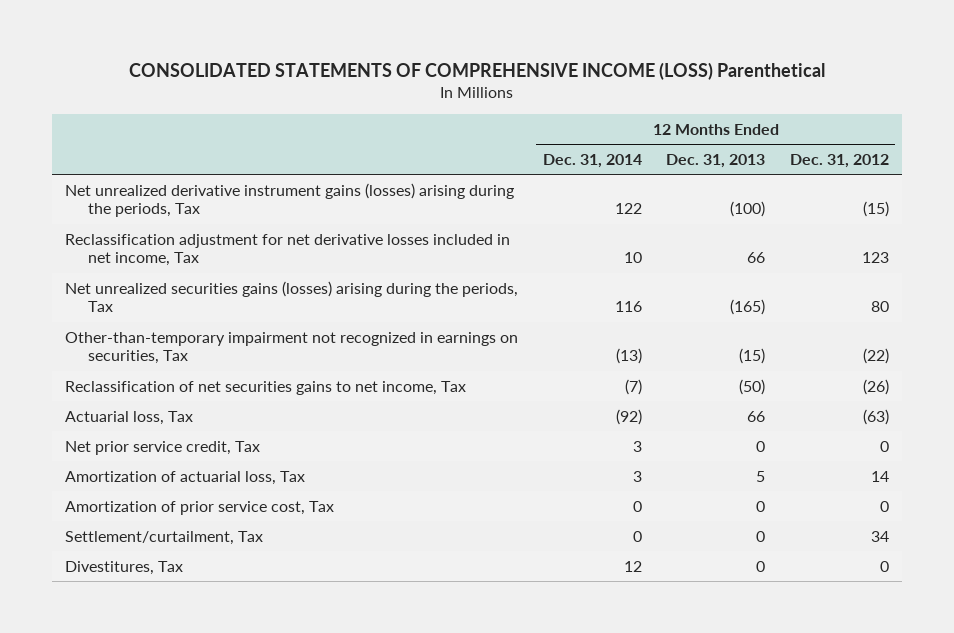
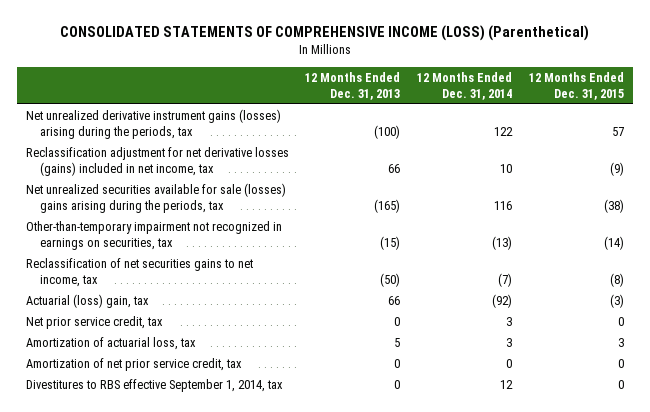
- CONSOLIDATED STATEMENTS OF COMPREHENSIVE INCOME (LOSS) Parenthetical
+ CONSOLIDATED STATEMENTS OF COMPREHENSIVE INCOME (LOSS) (Parenthetical)
- | 12 Months Ended Dec. 31, 2014 | 12 Months Ended Dec. 31, 2013 | 12 Months Ended Dec. 31, 2012
+ | 12 Months Ended Dec. 31, 2013 | 12 Months Ended Dec. 31, 2014 | 12 Months Ended Dec. 31, 2015
- Net unrealized derivative instrument gains (losses) arising during the periods, Tax | 122 | (100) | (15)
- Reclassification adjustment for net derivative losses included in net income, Tax | 10 | 66 | 123
- Net unrealized securities gains (losses) arising during the periods, Tax | 116 | (165) | 80
- Other-than-temporary impairment not recognized in earnings on securities, Tax | (13) | (15) | (22)
- Reclassification of net securities gains to net income, Tax | (7) | (50) | (26)
- Actuarial loss, Tax | (92) | 66 | (63)
- Net prior service credit, Tax | 3 | 0 | 0
- Amortization of actuarial loss, Tax | 3 | 5 | 14
- Amortization of prior service cost, Tax | 0 | 0 | 0
- Settlement/curtailment, Tax | 0 | 0 | 34
- Divestitures, Tax | 12 | 0 | 0
+ Net unrealized derivative instrument gains (losses) arising during the periods, tax | (100) | 122 | 57
+ Reclassification adjustment for net derivative losses (gains) included in net income, tax | 66 | 10 | (9)
+ Net unrealized securities available for sale (losses) gains arising during the periods, tax | (165) | 116 | (38)
+ Other-than-temporary impairment not recognized in earnings on securities, tax | (15) | (13) | (14)
+ Reclassification of net securities gains to net income, tax | (50) | (7) | (8)
+ Actuarial (loss) gain, tax | 66 | (92) | (3)
+ Net prior service credit, tax | 0 | 3 | 0
+ Amortization of actuarial loss, tax | 5 | 3 | 3
+ Amortization of net prior service credit, tax | 0 | 0 | 0
+ Divestitures to RBS effective September 1, 2014, tax | 0 | 12 | 0

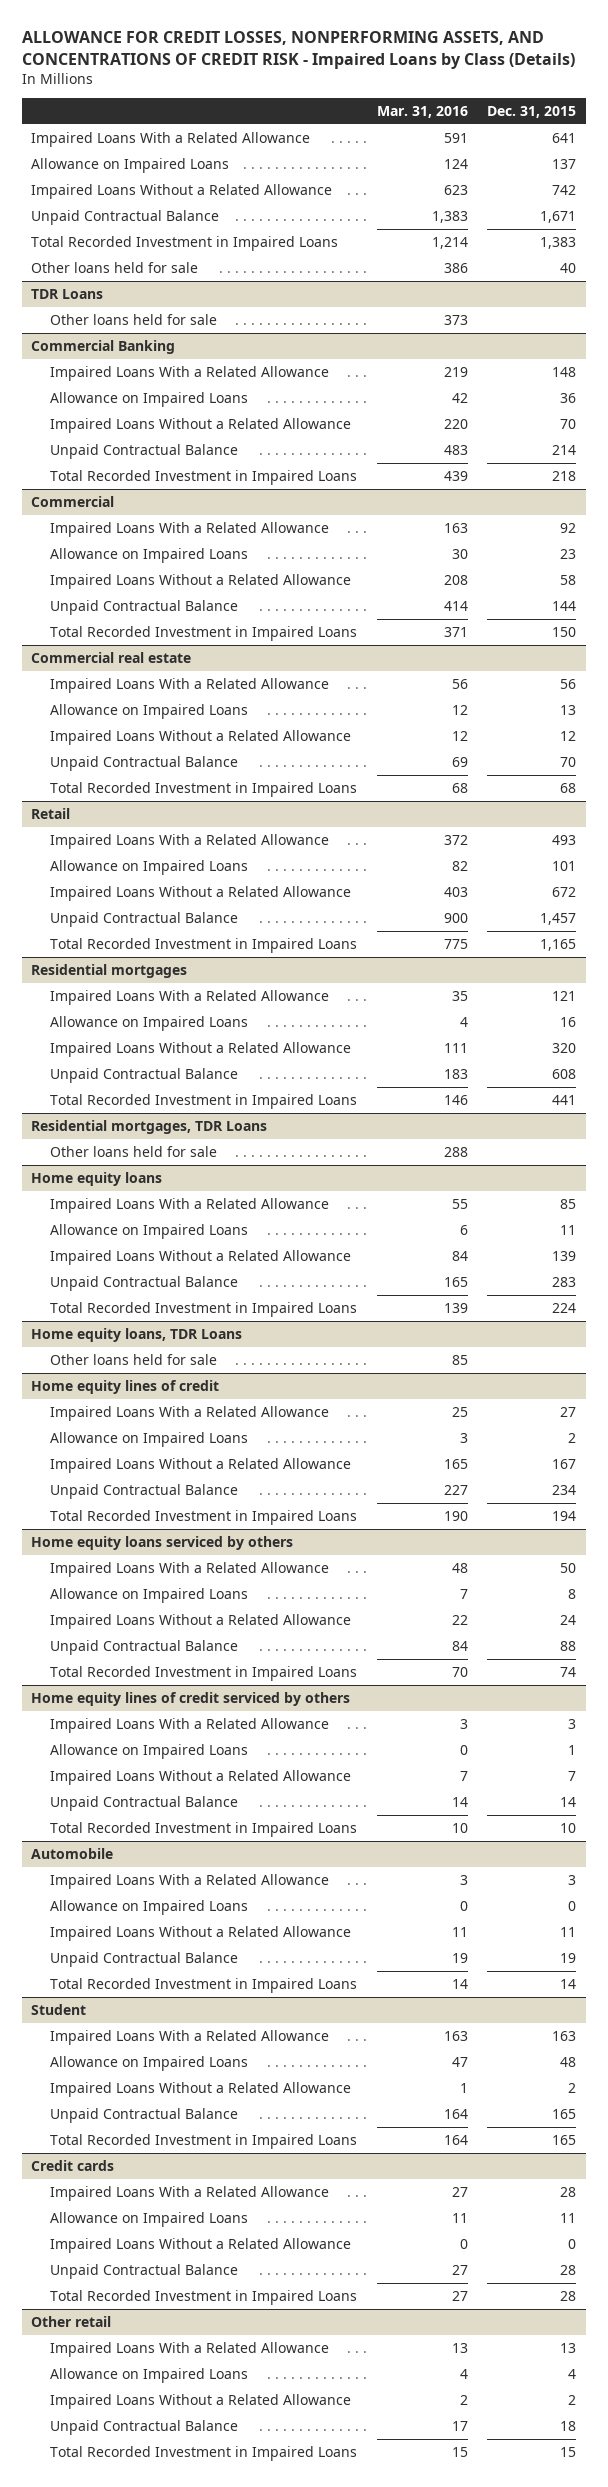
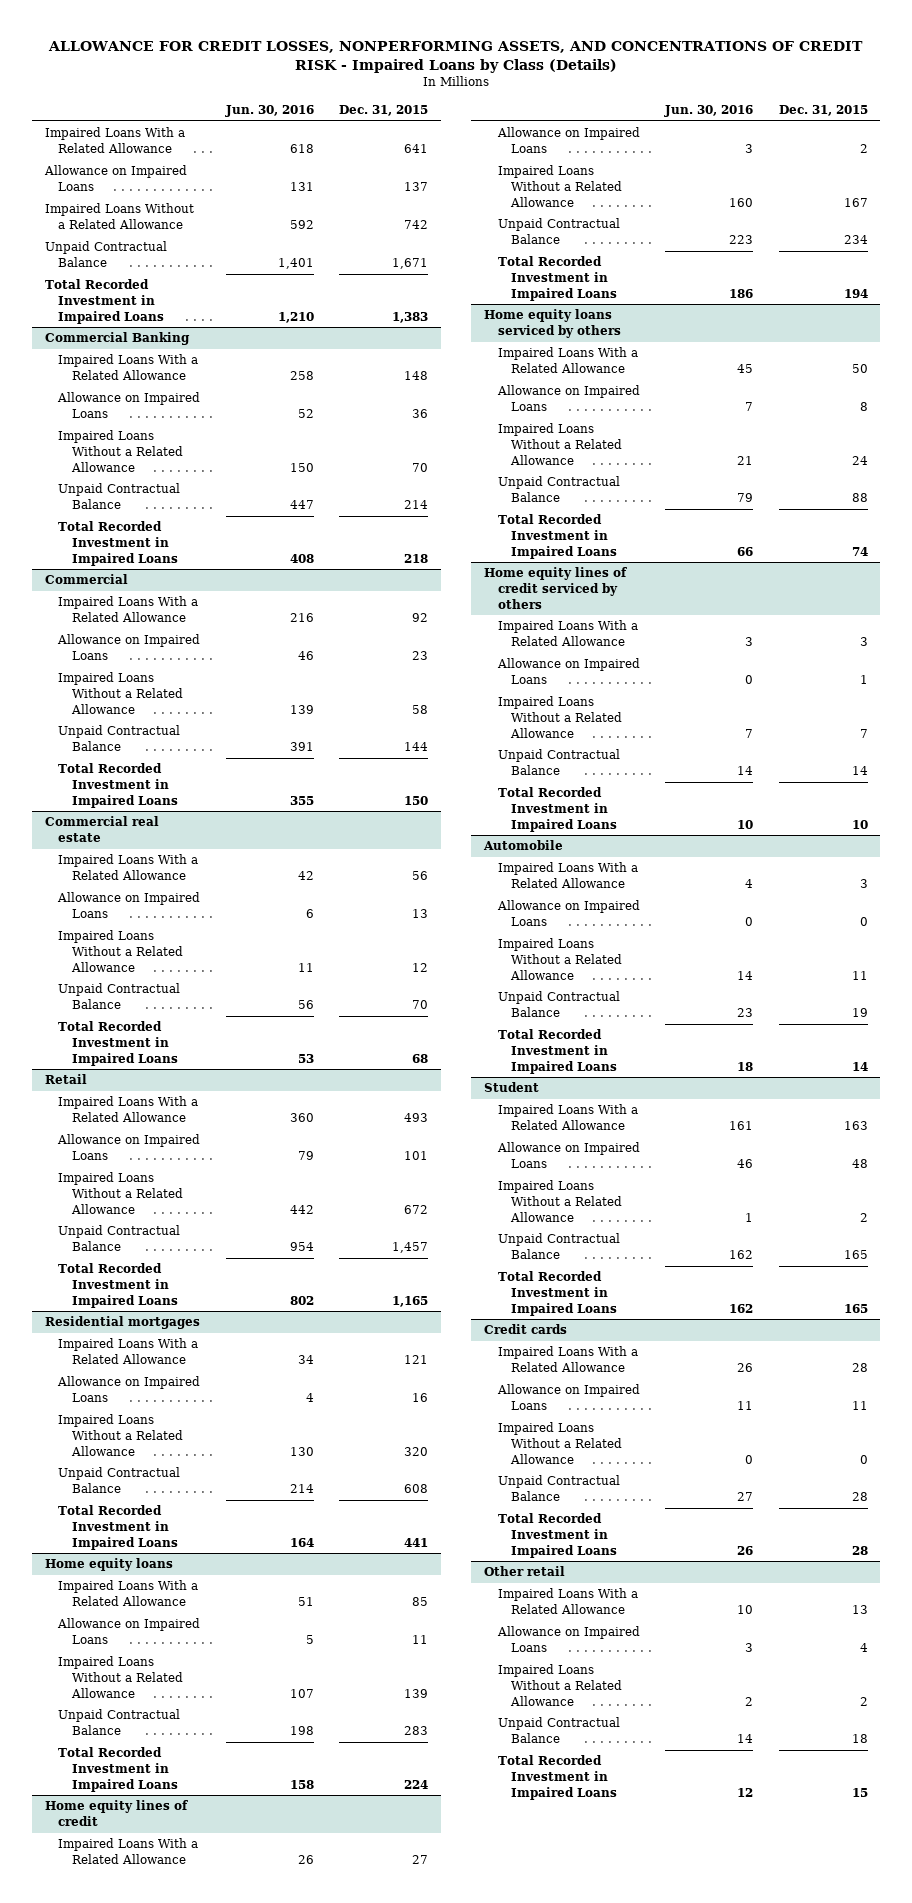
- | Mar. 31, 2016 | Dec. 31, 2015
+ | Jun. 30, 2016 | Dec. 31, 2015
- Other loans held for sale | 386 | 40
- TDR Loans
- Other loans held for sale | 373 |
- Residential mortgages, TDR Loans
- Other loans held for sale | 288 |
- Home equity loans, TDR Loans
- Other loans held for sale | 85 |

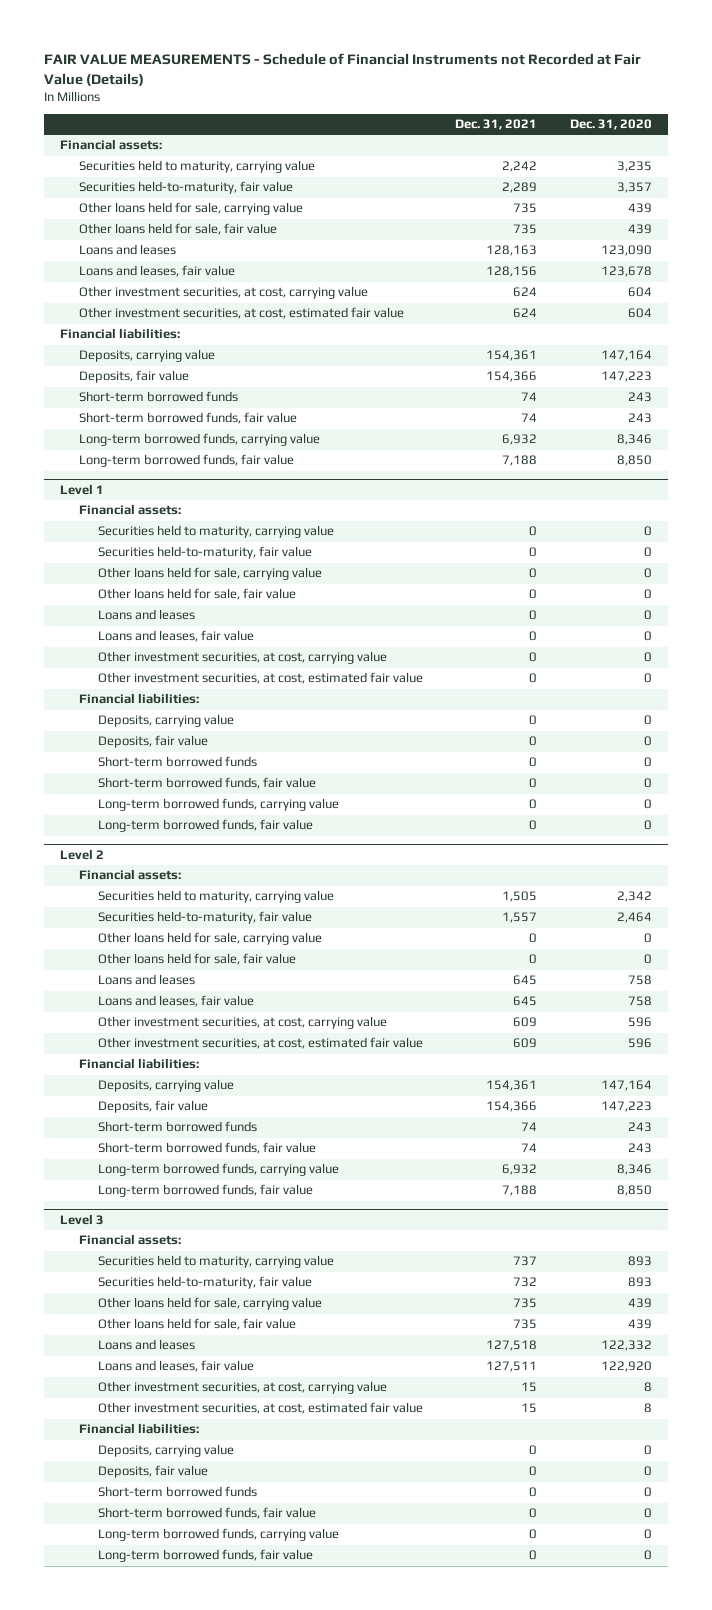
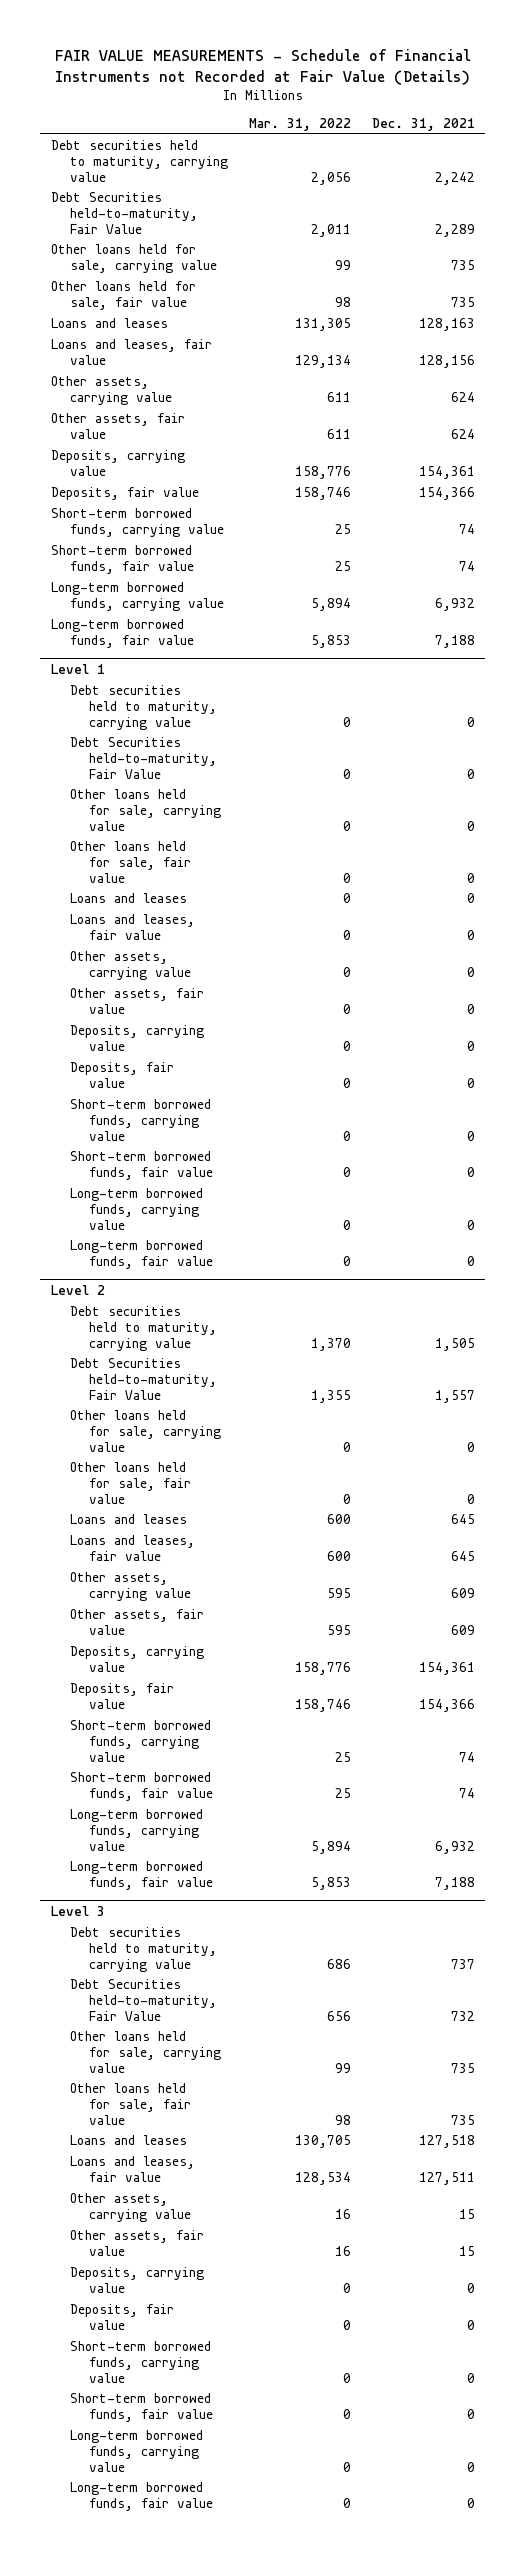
- | Dec. 31, 2021 | Dec. 31, 2020
+ | Mar. 31, 2022 | Dec. 31, 2021
- Financial assets:
- Securities held to maturity, carrying value | 2,242 | 3,235
- Securities held-to-maturity, fair value | 2,289 | 3,357
+ Debt securities held to maturity, carrying value | 2,056 | 2,242
+ Debt Securities held-to-maturity, Fair Value | 2,011 | 2,289
- Other investment securities, at cost, carrying value | 624 | 604
- Other investment securities, at cost, estimated fair value | 624 | 604
- Financial liabilities:
+ Other assets, carrying value | 611 | 624
+ Other assets, fair value | 611 | 624
- Short-term borrowed funds | 74 | 243
+ Short-term borrowed funds, carrying value | 25 | 74
@ Level 1
- Financial assets:
- Securities held to maturity, carrying value | 0 | 0
- Securities held-to-maturity, fair value | 0 | 0
+ Debt securities held to maturity, carrying value | 0 | 0
+ Debt Securities held-to-maturity, Fair Value | 0 | 0
- Other investment securities, at cost, carrying value | 0 | 0
- Other investment securities, at cost, estimated fair value | 0 | 0
- Financial liabilities:
+ Other assets, carrying value | 0 | 0
+ Other assets, fair value | 0 | 0
- Short-term borrowed funds | 0 | 0
+ Short-term borrowed funds, carrying value | 0 | 0
@ Level 2
- Financial assets:
- Securities held to maturity, carrying value | 1,505 | 2,342
- Securities held-to-maturity, fair value | 1,557 | 2,464
+ Debt securities held to maturity, carrying value | 1,370 | 1,505
+ Debt Securities held-to-maturity, Fair Value | 1,355 | 1,557
- Other investment securities, at cost, carrying value | 609 | 596
- Other investment securities, at cost, estimated fair value | 609 | 596
- Financial liabilities:
+ Other assets, carrying value | 595 | 609
+ Other assets, fair value | 595 | 609
- Short-term borrowed funds | 74 | 243
+ Short-term borrowed funds, carrying value | 25 | 74
@ Level 3
- Financial assets:
- Securities held to maturity, carrying value | 737 | 893
- Securities held-to-maturity, fair value | 732 | 893
+ Debt securities held to maturity, carrying value | 686 | 737
+ Debt Securities held-to-maturity, Fair Value | 656 | 732
- Other investment securities, at cost, carrying value | 15 | 8
- Other investment securities, at cost, estimated fair value | 15 | 8
- Financial liabilities:
+ Other assets, carrying value | 16 | 15
+ Other assets, fair value | 16 | 15
- Short-term borrowed funds | 0 | 0
+ Short-term borrowed funds, carrying value | 0 | 0

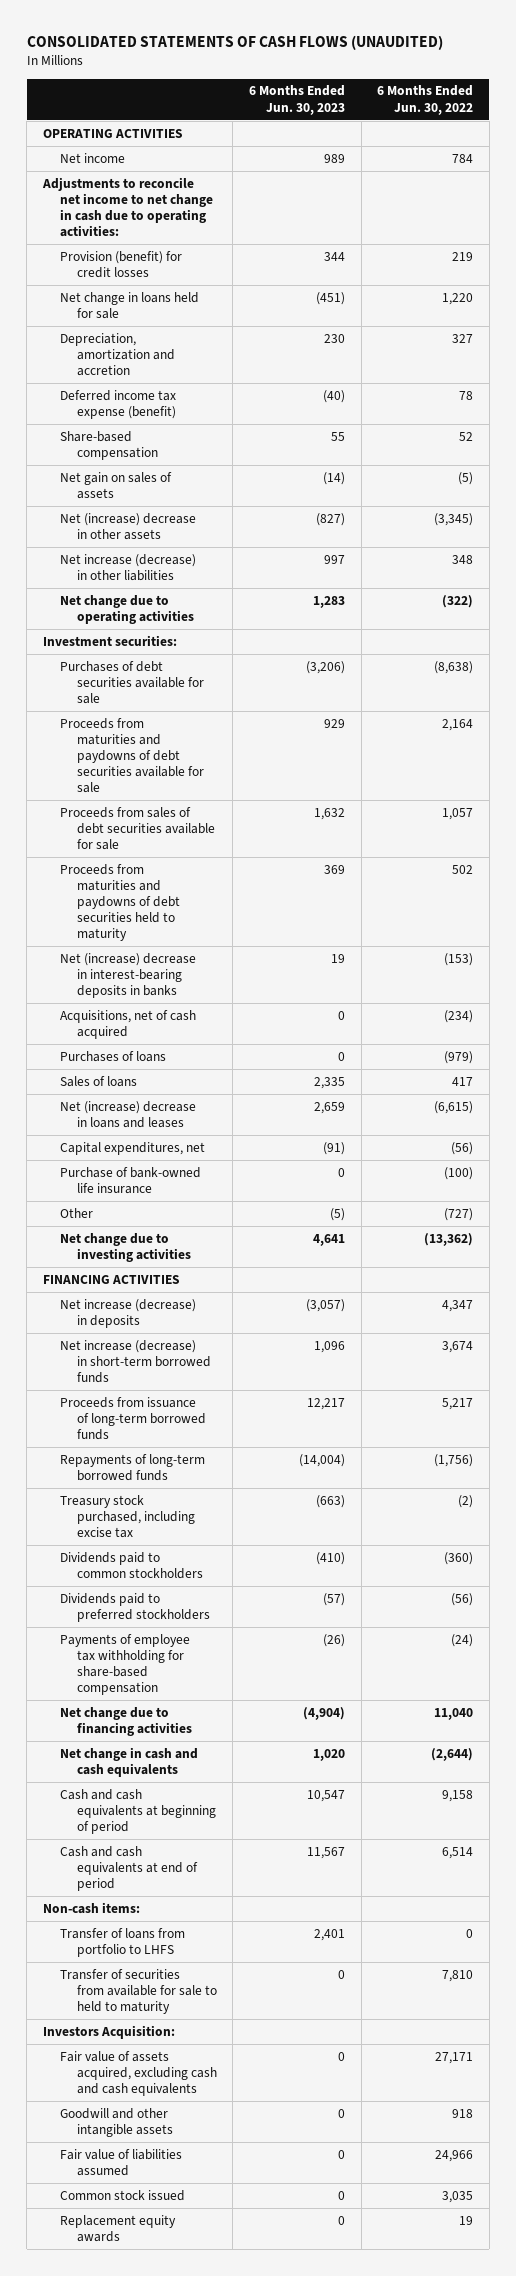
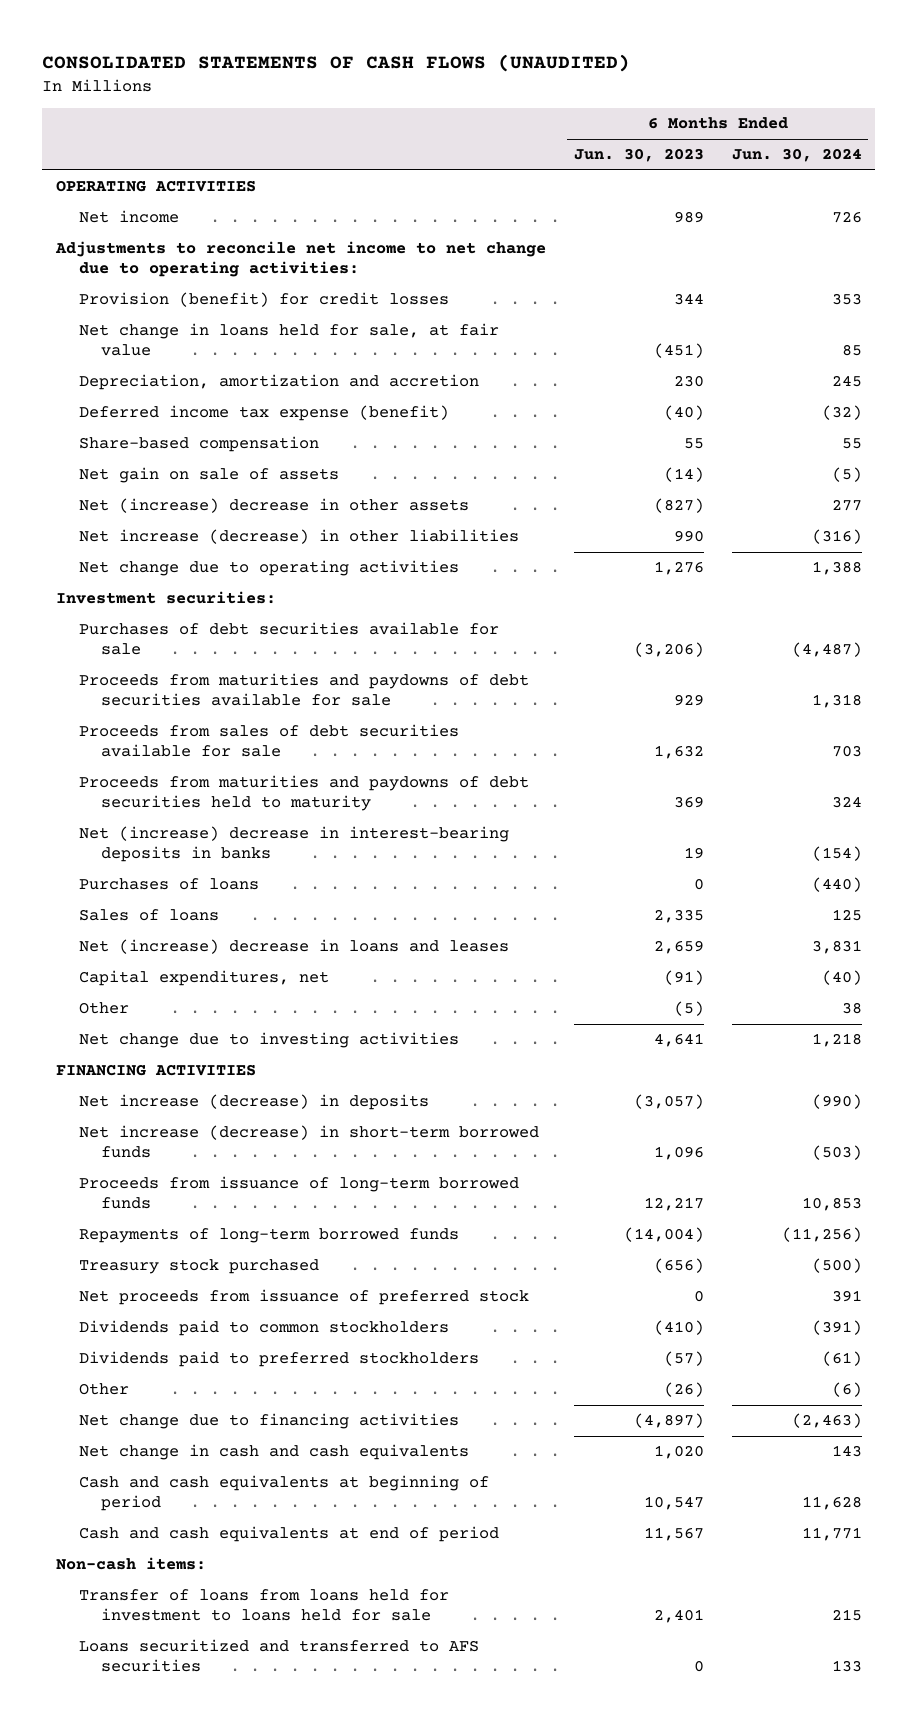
- | 6 Months Ended Jun. 30, 2023 | 6 Months Ended Jun. 30, 2022
+ | 6 Months Ended Jun. 30, 2023 | 6 Months Ended Jun. 30, 2024
- Adjustments to reconcile net income to net change in cash due to operating activities:
+ Adjustments to reconcile net income to net change due to operating activities:
- Net change in loans held for sale | (451) | 1,220
+ Net change in loans held for sale, at fair value | (451) | 85
- Net gain on sales of assets | (14) | (5)
+ Net gain on sale of assets | (14) | (5)
- Net increase (decrease) in other liabilities | 997 | 348
- Net change due to operating activities | 1,283 | (322)
+ Net increase (decrease) in other liabilities | 990 | (316)
+ Net change due to operating activities | 1,276 | 1,388
- Acquisitions, net of cash acquired | 0 | (234)
- Purchase of bank-owned life insurance | 0 | (100)
- Treasury stock purchased, including excise tax | (663) | (2)
+ Treasury stock purchased | (656) | (500)
+ Net proceeds from issuance of preferred stock | 0 | 391
- Payments of employee tax withholding for share-based compensation | (26) | (24)
- Net change due to financing activities | (4,904) | 11,040
+ Other | (26) | (6)
+ Net change due to financing activities | (4,897) | (2,463)
- Transfer of loans from portfolio to LHFS | 2,401 | 0
- Transfer of securities from available for sale to held to maturity | 0 | 7,810
- Investors Acquisition:
- Fair value of assets acquired, excluding cash and cash equivalents | 0 | 27,171
- Goodwill and other intangible assets | 0 | 918
- Fair value of liabilities assumed | 0 | 24,966
- Common stock issued | 0 | 3,035
- Replacement equity awards | 0 | 19
+ Transfer of loans from loans held for investment to loans held for sale | 2,401 | 215
+ Loans securitized and transferred to AFS securities | 0 | 133

